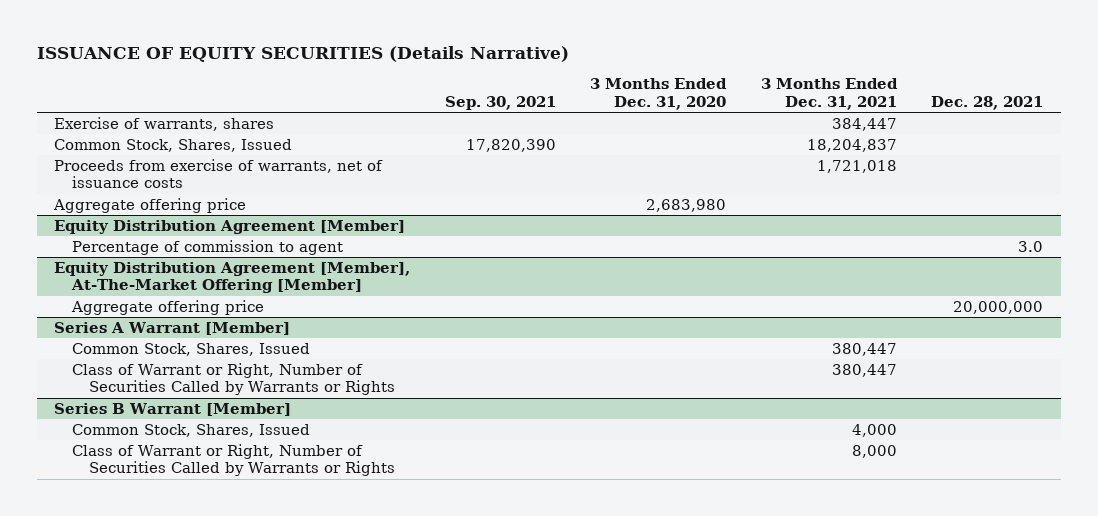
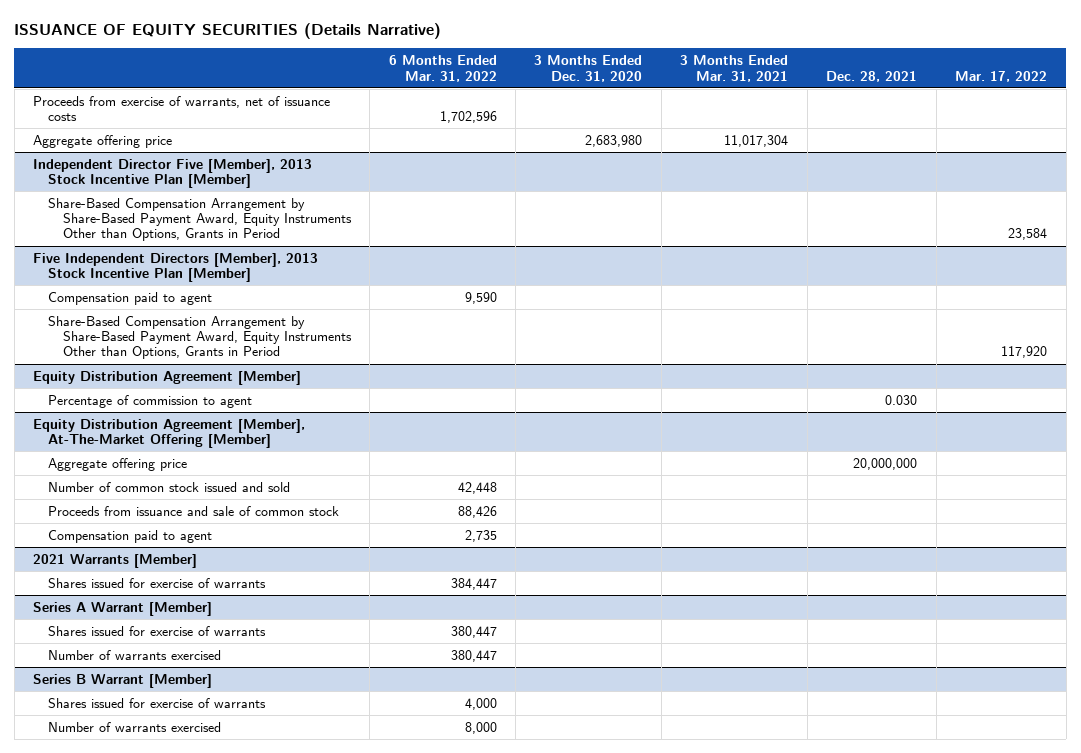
- | Sep. 30, 2021 | 3 Months Ended Dec. 31, 2020 | 3 Months Ended Dec. 31, 2021 | Dec. 28, 2021
+ | 6 Months Ended Mar. 31, 2022 | 3 Months Ended Dec. 31, 2020 | 3 Months Ended Mar. 31, 2021 | Dec. 28, 2021 | Mar. 17, 2022
- Exercise of warrants, shares | | | 384,447 |
- Common Stock, Shares, Issued | 17,820,390 | | 18,204,837 |
+ Independent Director Five [Member], 2013 Stock Incentive Plan [Member]
+ Share-Based Compensation Arrangement by Share-Based Payment Award, Equity Instruments Other than Options, Grants in Period | | | | | 23,584
+ Five Independent Directors [Member], 2013 Stock Incentive Plan [Member]
+ Compensation paid to agent | 9,590 | | | |
+ Share-Based Compensation Arrangement by Share-Based Payment Award, Equity Instruments Other than Options, Grants in Period | | | | | 117,920
@ Equity Distribution Agreement [Member]
- Percentage of commission to agent | | | | 3.0
+ Percentage of commission to agent | | | | 0.030 |
@ Equity Distribution Agreement [Member], At-The-Market Offering [Member]
+ Number of common stock issued and sold | 42,448 | | | |
+ Proceeds from issuance and sale of common stock | 88,426 | | | |
+ Compensation paid to agent | 2,735 | | | |
+ 2021 Warrants [Member]
+ Shares issued for exercise of warrants | 384,447 | | | |
@ Series A Warrant [Member]
- Common Stock, Shares, Issued | | | 380,447 |
- Class of Warrant or Right, Number of Securities Called by Warrants or Rights | | | 380,447 |
+ Shares issued for exercise of warrants | 380,447 | | | |
+ Number of warrants exercised | 380,447 | | | |
@ Series B Warrant [Member]
- Common Stock, Shares, Issued | | | 4,000 |
- Class of Warrant or Right, Number of Securities Called by Warrants or Rights | | | 8,000 |
+ Shares issued for exercise of warrants | 4,000 | | | |
+ Number of warrants exercised | 8,000 | | | |

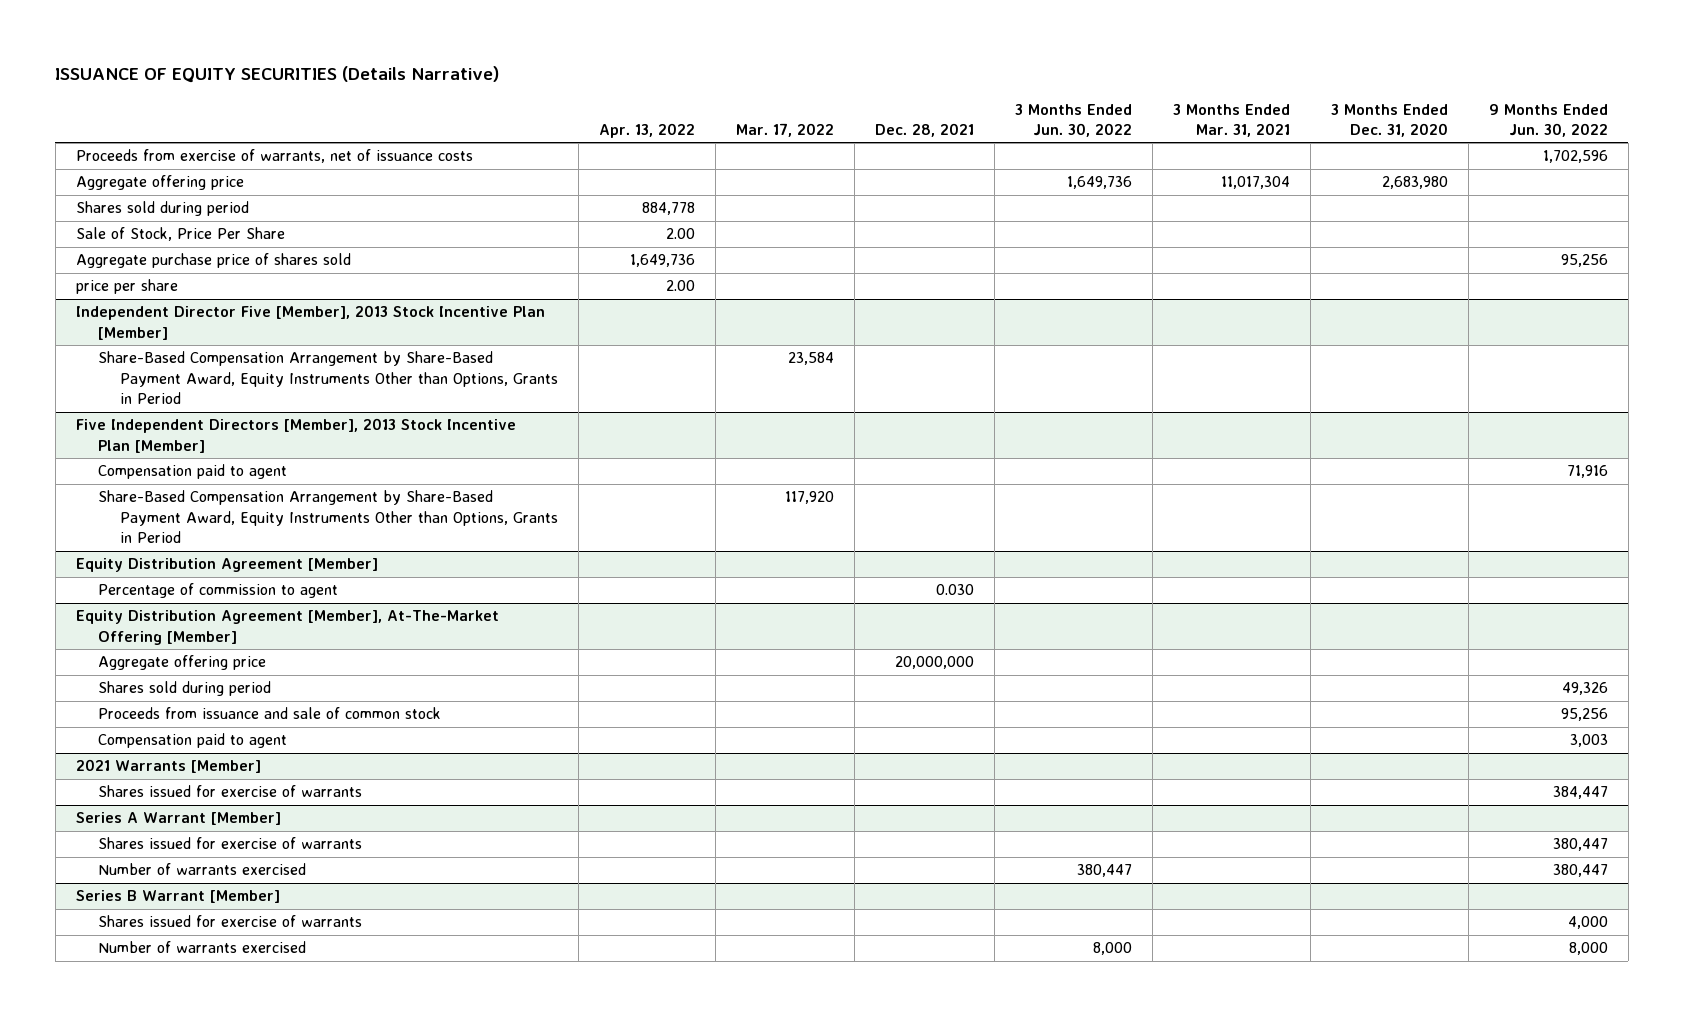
- | 6 Months Ended Mar. 31, 2022 | 3 Months Ended Dec. 31, 2020 | 3 Months Ended Mar. 31, 2021 | Dec. 28, 2021 | Mar. 17, 2022
+ | Apr. 13, 2022 | Mar. 17, 2022 | Dec. 28, 2021 | 3 Months Ended Jun. 30, 2022 | 3 Months Ended Mar. 31, 2021 | 3 Months Ended Dec. 31, 2020 | 9 Months Ended Jun. 30, 2022
+ Shares sold during period | 884,778 | | | | | |
+ Sale of Stock, Price Per Share | 2.00 | | | | | |
+ Aggregate purchase price of shares sold | 1,649,736 | | | | | | 95,256
+ price per share | 2.00 | | | | | |
@ Equity Distribution Agreement [Member], At-The-Market Offering [Member]
- Number of common stock issued and sold | 42,448 | | | |
+ Shares sold during period | | | | | | | 49,326

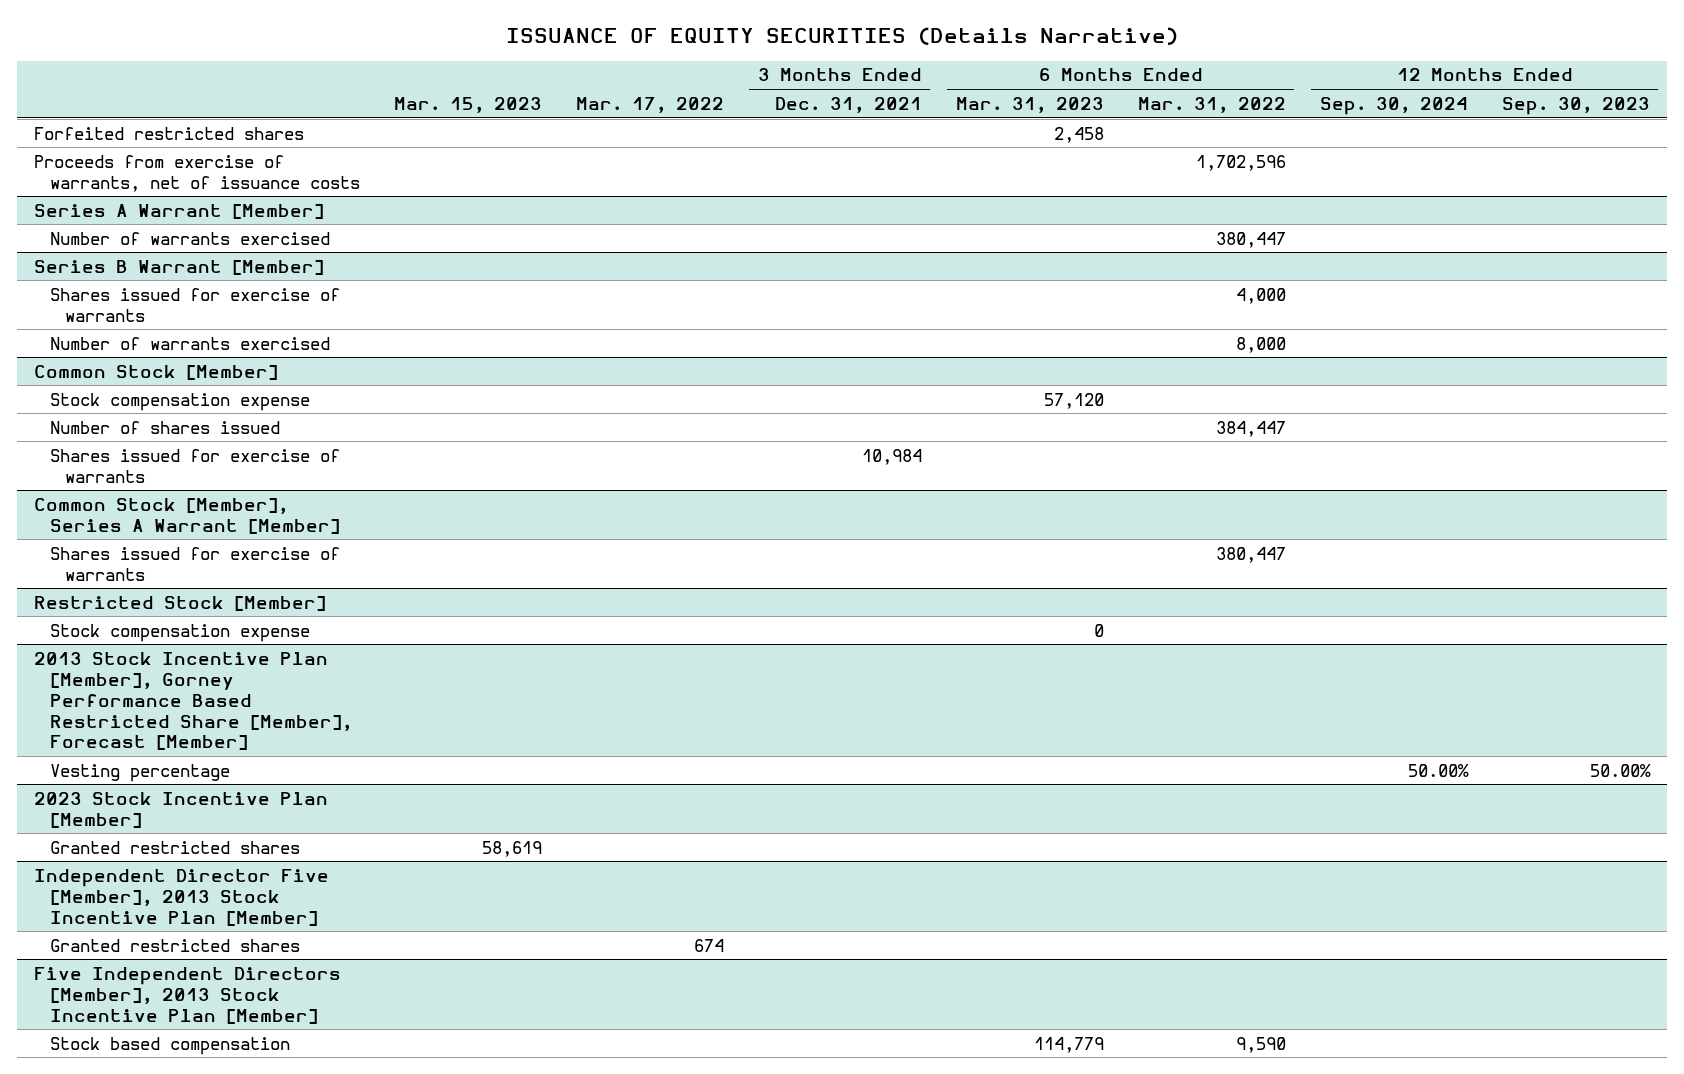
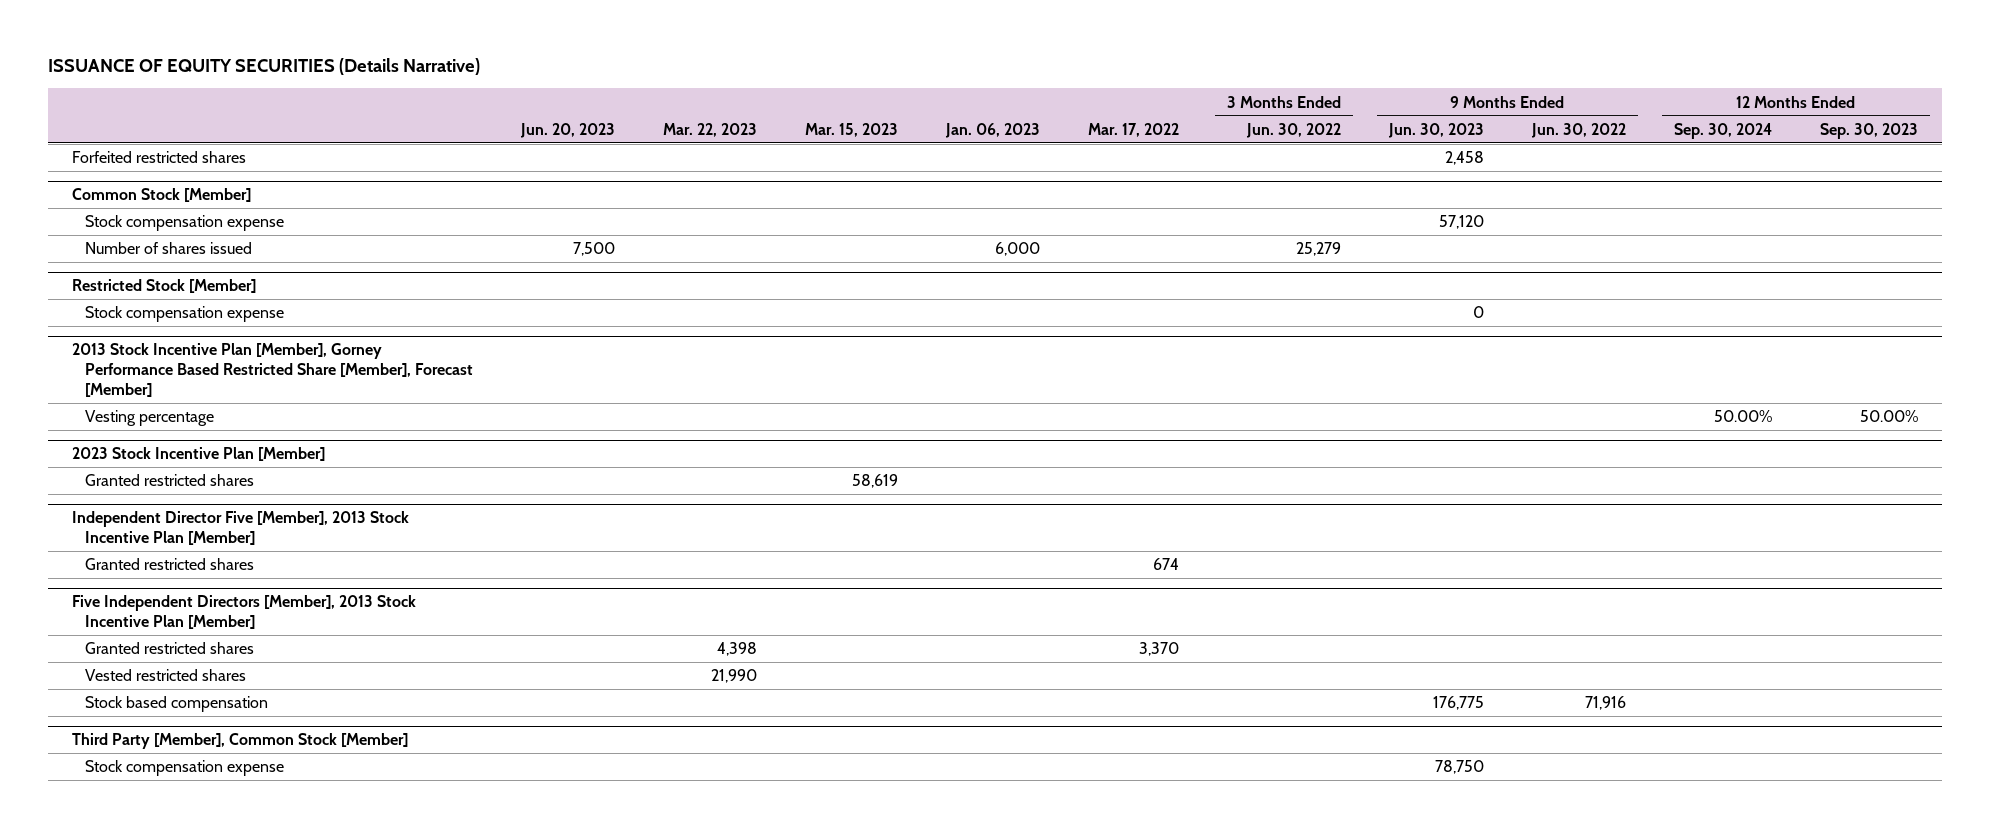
- | Mar. 15, 2023 | Mar. 17, 2022 | 3 Months Ended Dec. 31, 2021 | 6 Months Ended Mar. 31, 2023 | 6 Months Ended Mar. 31, 2022 | 12 Months Ended Sep. 30, 2024 | 12 Months Ended Sep. 30, 2023
+ | Jun. 20, 2023 | Mar. 22, 2023 | Mar. 15, 2023 | Jan. 06, 2023 | Mar. 17, 2022 | 3 Months Ended Jun. 30, 2022 | 9 Months Ended Jun. 30, 2023 | 9 Months Ended Jun. 30, 2022 | 12 Months Ended Sep. 30, 2024 | 12 Months Ended Sep. 30, 2023
- Proceeds from exercise of warrants, net of issuance costs | | | | | 1,702,596 | |
- Series A Warrant [Member]
- Number of warrants exercised | | | | | 380,447 | |
- Series B Warrant [Member]
- Shares issued for exercise of warrants | | | | | 4,000 | |
- Number of warrants exercised | | | | | 8,000 | |
@ Common Stock [Member]
- Shares issued for exercise of warrants | | | 10,984 | | | |
- Common Stock [Member], Series A Warrant [Member]
- Shares issued for exercise of warrants | | | | | 380,447 | |
@ Five Independent Directors [Member], 2013 Stock Incentive Plan [Member]
+ Granted restricted shares | | 4,398 | | | 3,370 | | | | |
+ Vested restricted shares | | 21,990 | | | | | | | |
+ Third Party [Member], Common Stock [Member]
+ Stock compensation expense | | | | | | | 78,750 | | |

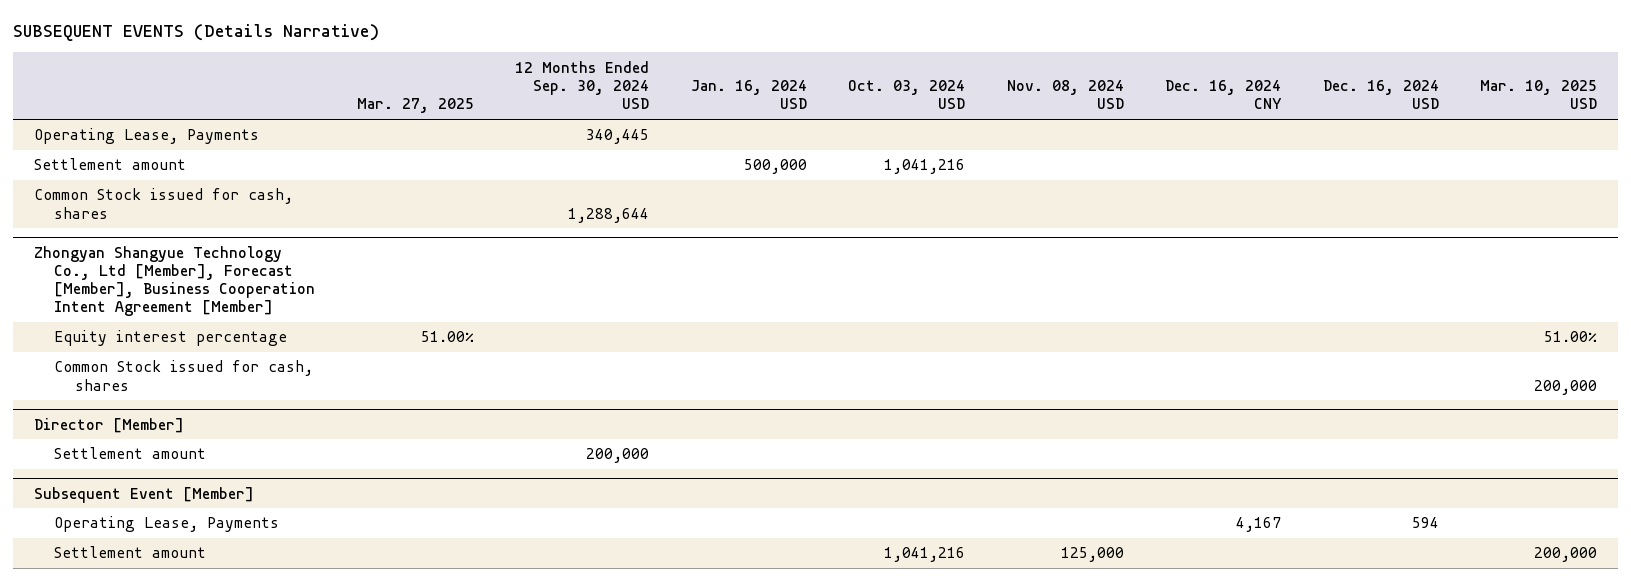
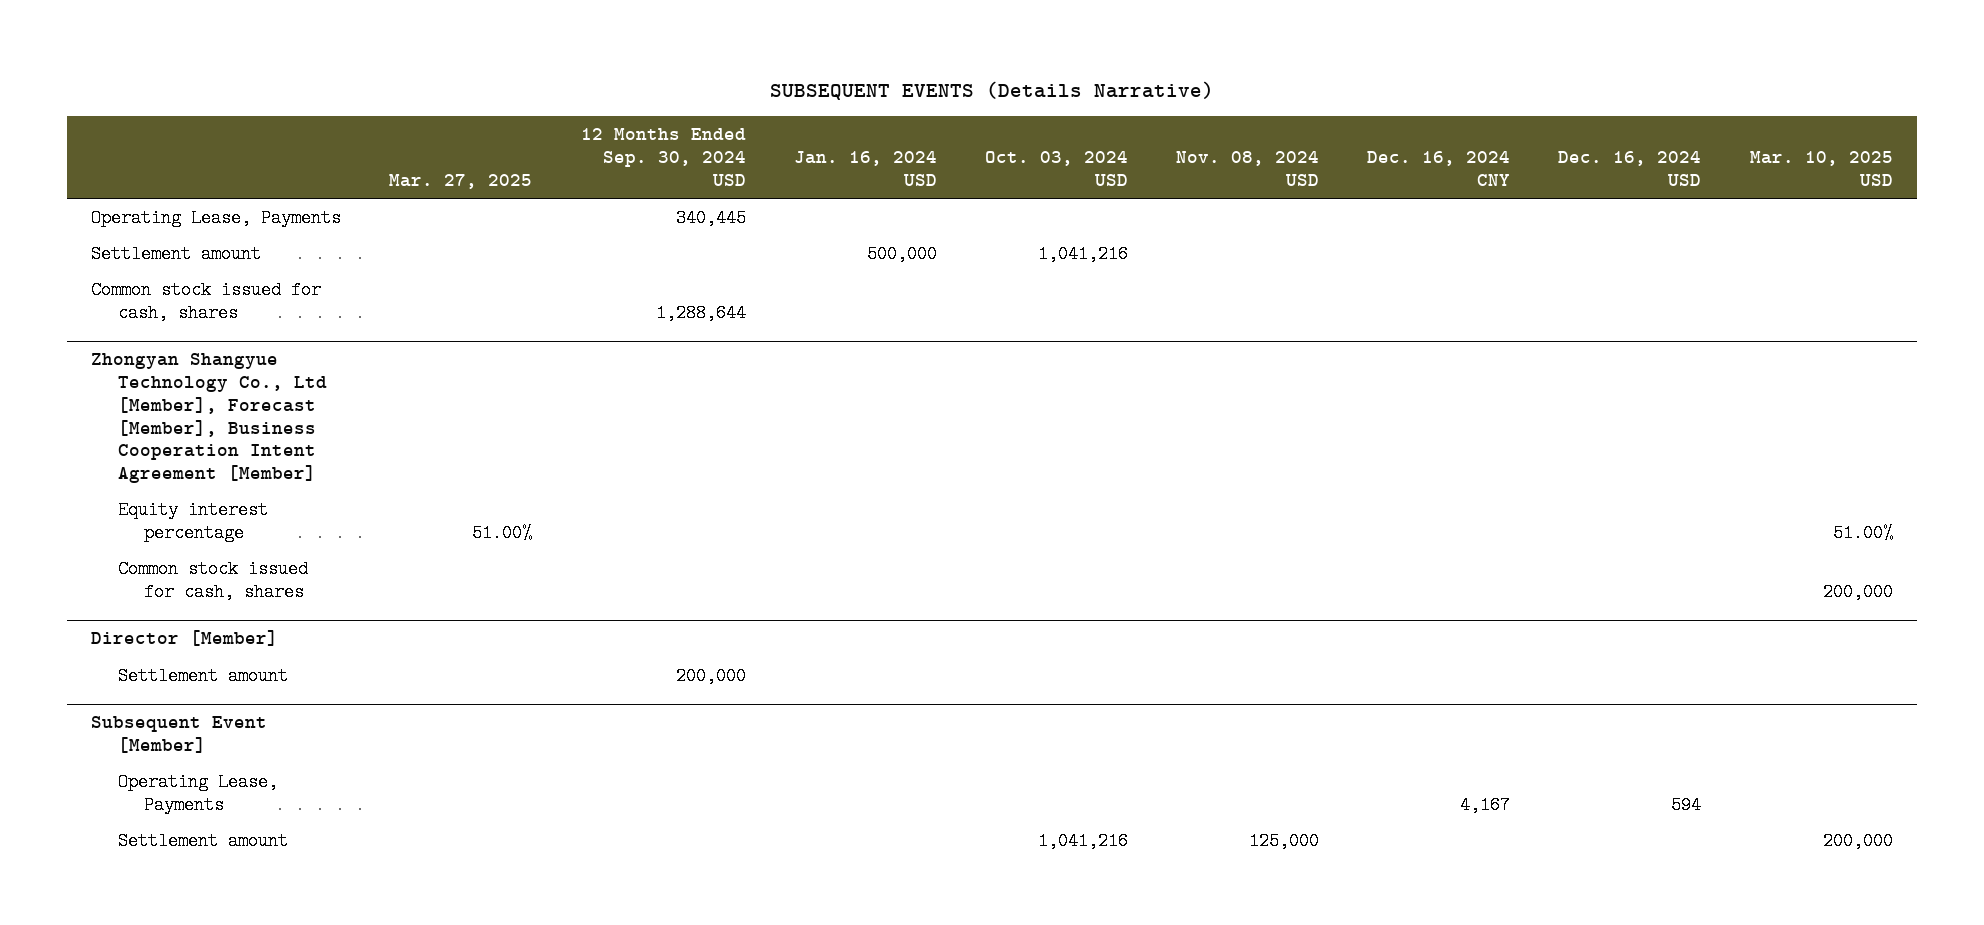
- Common Stock issued for cash, shares | | 1,288,644 | | | | | |
+ Common stock issued for cash, shares | | 1,288,644 | | | | | |
@ Zhongyan Shangyue Technology Co., Ltd [Member], Forecast [Member], Business Cooperation Intent Agreement [Member]
- Common Stock issued for cash, shares | | | | | | | | 200,000
+ Common stock issued for cash, shares | | | | | | | | 200,000

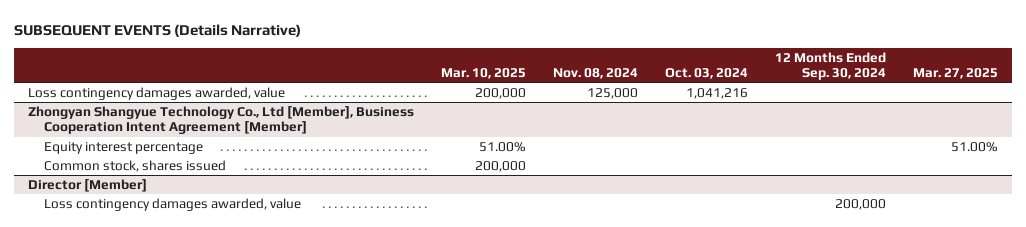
- | Mar. 27, 2025 | 12 Months Ended Sep. 30, 2024 USD | Jan. 16, 2024 USD | Oct. 03, 2024 USD | Nov. 08, 2024 USD | Dec. 16, 2024 CNY | Dec. 16, 2024 USD | Mar. 10, 2025 USD
+ | Mar. 10, 2025 | Nov. 08, 2024 | Oct. 03, 2024 | 12 Months Ended Sep. 30, 2024 | Mar. 27, 2025
- Operating Lease, Payments | | 340,445 | | | | | |
- Settlement amount | | | 500,000 | 1,041,216 | | | |
- Common stock issued for cash, shares | | 1,288,644 | | | | | |
- Zhongyan Shangyue Technology Co., Ltd [Member], Forecast [Member], Business Cooperation Intent Agreement [Member]
+ Loss contingency damages awarded, value | 200,000 | 125,000 | 1,041,216 | |
+ Zhongyan Shangyue Technology Co., Ltd [Member], Business Cooperation Intent Agreement [Member]
- Common stock issued for cash, shares | | | | | | | | 200,000
+ Common stock, shares issued | 200,000 | | | |
@ Director [Member]
- Settlement amount | | 200,000 | | | | | |
- Subsequent Event [Member]
- Operating Lease, Payments | | | | | | 4,167 | 594 |
- Settlement amount | | | | 1,041,216 | 125,000 | | | 200,000
@ Director [Member]
+ Loss contingency damages awarded, value | | | | 200,000 |

